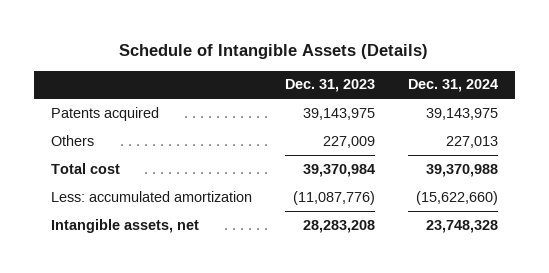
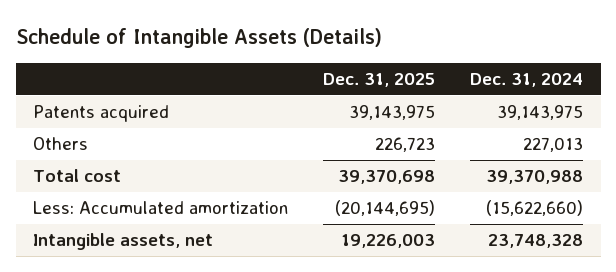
- | Dec. 31, 2023 | Dec. 31, 2024
+ | Dec. 31, 2025 | Dec. 31, 2024
- Less: accumulated amortization | (11,087,776) | (15,622,660)
+ Less: Accumulated amortization | (20,144,695) | (15,622,660)

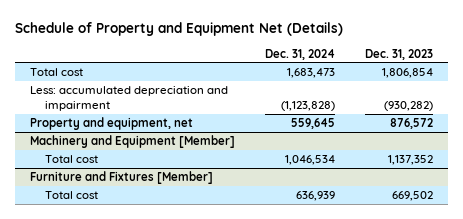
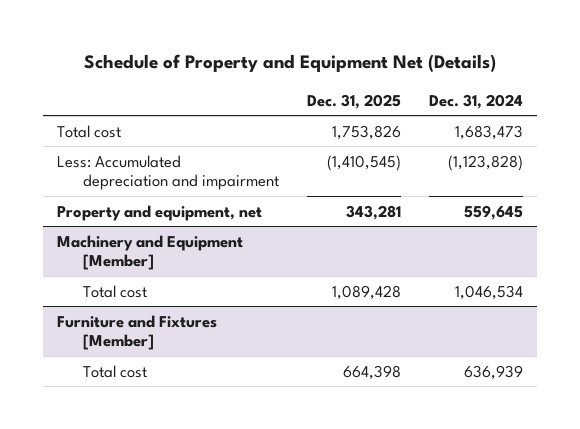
- | Dec. 31, 2024 | Dec. 31, 2023
+ | Dec. 31, 2025 | Dec. 31, 2024
- Less: accumulated depreciation and impairment | (1,123,828) | (930,282)
+ Less: Accumulated depreciation and impairment | (1,410,545) | (1,123,828)

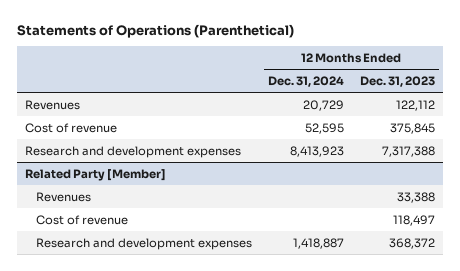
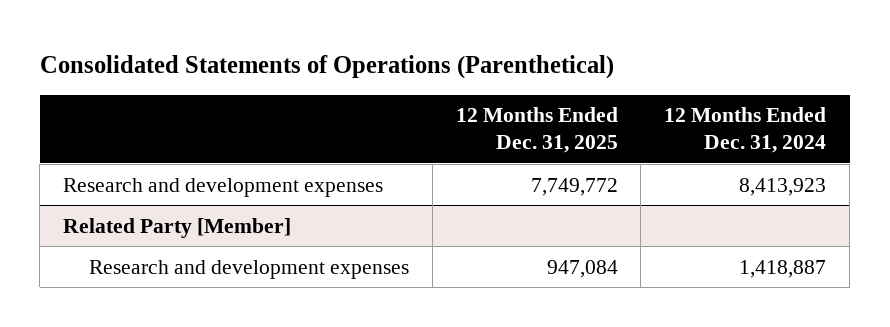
- Statements of Operations (Parenthetical)
+ Consolidated Statements of Operations (Parenthetical)
- | 12 Months Ended Dec. 31, 2024 | 12 Months Ended Dec. 31, 2023
+ | 12 Months Ended Dec. 31, 2025 | 12 Months Ended Dec. 31, 2024
- Revenues | 20,729 | 122,112
- Cost of revenue | 52,595 | 375,845
@ Related Party [Member]
- Revenues | | 33,388
- Cost of revenue | | 118,497

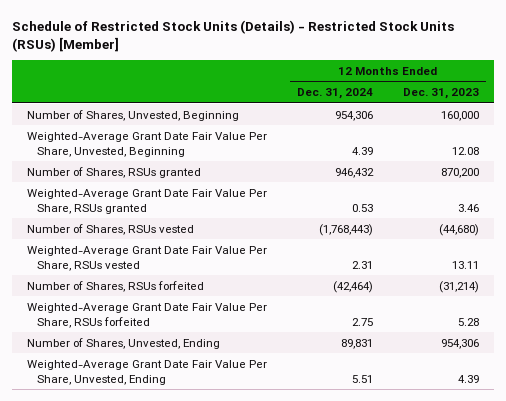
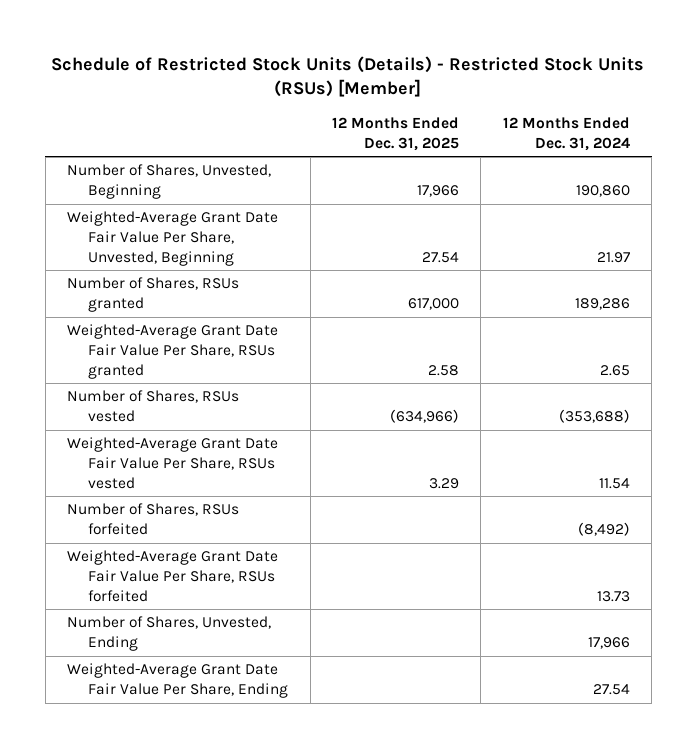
- | 12 Months Ended Dec. 31, 2024 | 12 Months Ended Dec. 31, 2023
+ | 12 Months Ended Dec. 31, 2025 | 12 Months Ended Dec. 31, 2024
- Number of Shares, Unvested, Beginning | 954,306 | 160,000
- Weighted-Average Grant Date Fair Value Per Share, Unvested, Beginning | 4.39 | 12.08
- Number of Shares, RSUs granted | 946,432 | 870,200
- Weighted-Average Grant Date Fair Value Per Share, RSUs granted | 0.53 | 3.46
- Number of Shares, RSUs vested | (1,768,443) | (44,680)
- Weighted-Average Grant Date Fair Value Per Share, RSUs vested | 2.31 | 13.11
- Number of Shares, RSUs forfeited | (42,464) | (31,214)
- Weighted-Average Grant Date Fair Value Per Share, RSUs forfeited | 2.75 | 5.28
- Number of Shares, Unvested, Ending | 89,831 | 954,306
- Weighted-Average Grant Date Fair Value Per Share, Unvested, Ending | 5.51 | 4.39
+ Number of Shares, Unvested, Beginning | 17,966 | 190,860
+ Weighted-Average Grant Date Fair Value Per Share, Unvested, Beginning | 27.54 | 21.97
+ Number of Shares, RSUs granted | 617,000 | 189,286
+ Weighted-Average Grant Date Fair Value Per Share, RSUs granted | 2.58 | 2.65
+ Number of Shares, RSUs vested | (634,966) | (353,688)
+ Weighted-Average Grant Date Fair Value Per Share, RSUs vested | 3.29 | 11.54
+ Number of Shares, RSUs forfeited | | (8,492)
+ Weighted-Average Grant Date Fair Value Per Share, RSUs forfeited | | 13.73
+ Number of Shares, Unvested, Ending | | 17,966
+ Weighted-Average Grant Date Fair Value Per Share, Ending | | 27.54

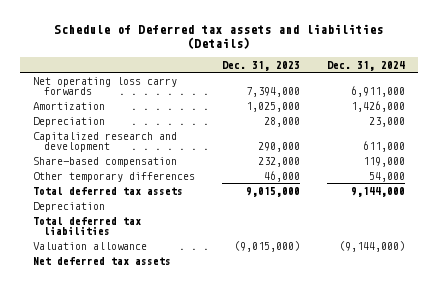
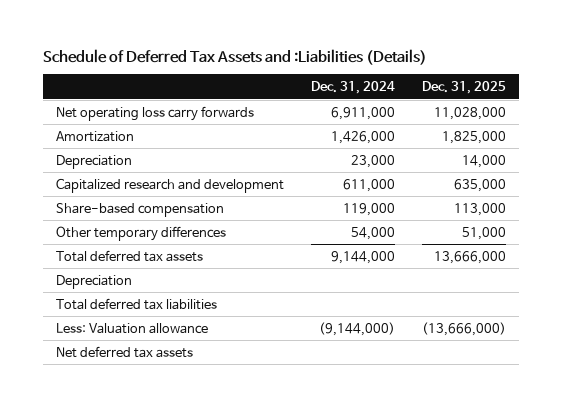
- Schedule of Deferred tax assets and liabilities (Details)
+ Schedule of Deferred Tax Assets and :Liabilities (Details)
- | Dec. 31, 2023 | Dec. 31, 2024
+ | Dec. 31, 2024 | Dec. 31, 2025
- Valuation allowance | (9,015,000) | (9,144,000)
+ Less: Valuation allowance | (9,144,000) | (13,666,000)

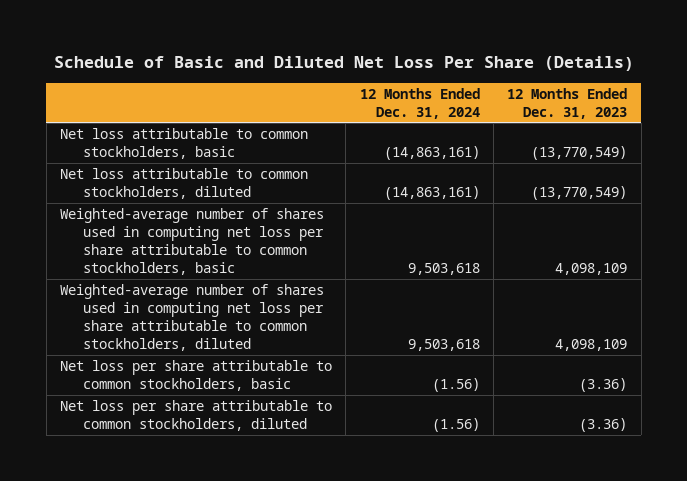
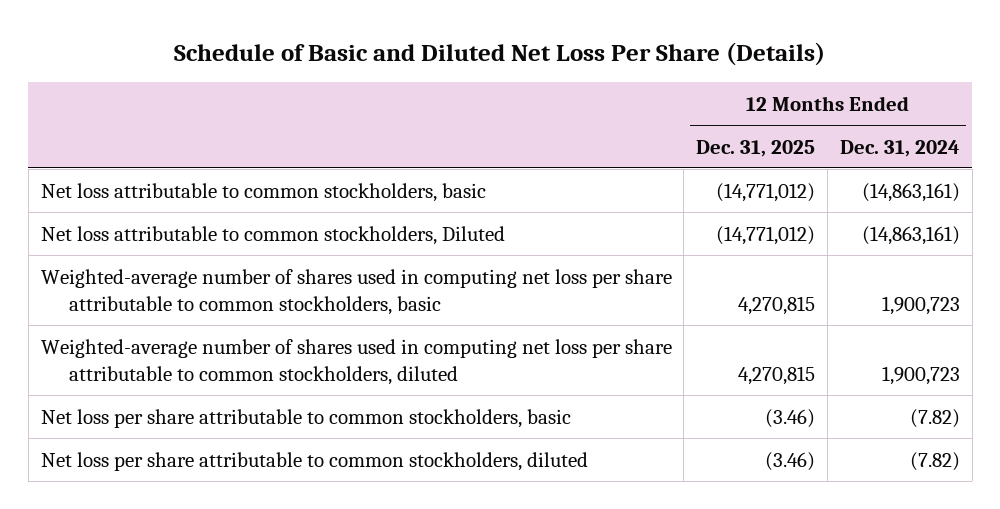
- | 12 Months Ended Dec. 31, 2024 | 12 Months Ended Dec. 31, 2023
+ | 12 Months Ended Dec. 31, 2025 | 12 Months Ended Dec. 31, 2024
- Net loss attributable to common stockholders, diluted | (14,863,161) | (13,770,549)
- Weighted-average number of shares used in computing net loss per share attributable to common stockholders, basic | 9,503,618 | 4,098,109
- Weighted-average number of shares used in computing net loss per share attributable to common stockholders, diluted | 9,503,618 | 4,098,109
- Net loss per share attributable to common stockholders, basic | (1.56) | (3.36)
- Net loss per share attributable to common stockholders, diluted | (1.56) | (3.36)
+ Net loss attributable to common stockholders, Diluted | (14,771,012) | (14,863,161)
+ Weighted-average number of shares used in computing net loss per share attributable to common stockholders, basic | 4,270,815 | 1,900,723
+ Weighted-average number of shares used in computing net loss per share attributable to common stockholders, diluted | 4,270,815 | 1,900,723
+ Net loss per share attributable to common stockholders, basic | (3.46) | (7.82)
+ Net loss per share attributable to common stockholders, diluted | (3.46) | (7.82)

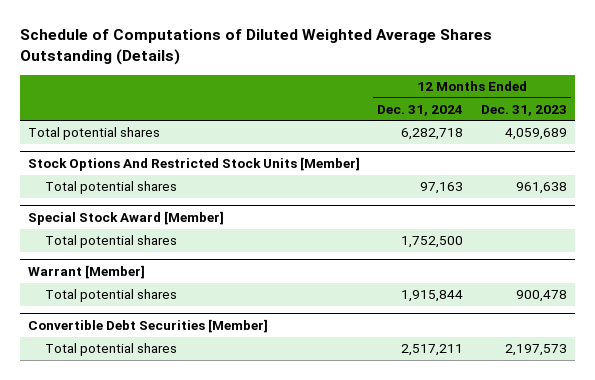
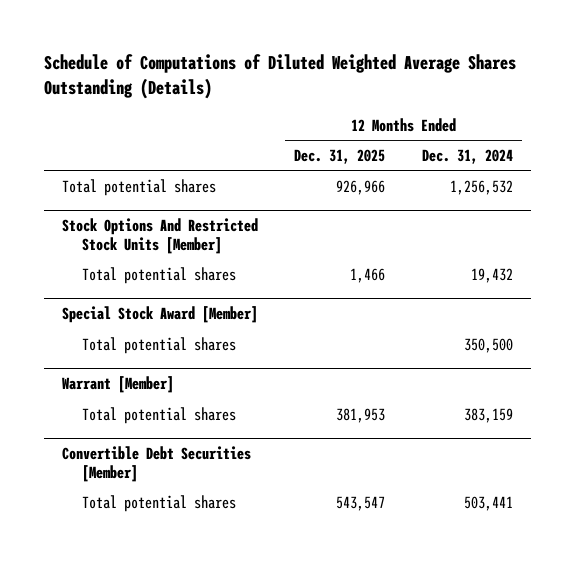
- | 12 Months Ended Dec. 31, 2024 | 12 Months Ended Dec. 31, 2023
+ | 12 Months Ended Dec. 31, 2025 | 12 Months Ended Dec. 31, 2024
- Total potential shares | 6,282,718 | 4,059,689
+ Total potential shares | 926,966 | 1,256,532
@ Stock Options And Restricted Stock Units [Member]
- Total potential shares | 97,163 | 961,638
+ Total potential shares | 1,466 | 19,432
@ Special Stock Award [Member]
- Total potential shares | 1,752,500 |
+ Total potential shares | | 350,500
@ Warrant [Member]
- Total potential shares | 1,915,844 | 900,478
+ Total potential shares | 381,953 | 383,159
@ Convertible Debt Securities [Member]
- Total potential shares | 2,517,211 | 2,197,573
+ Total potential shares | 543,547 | 503,441

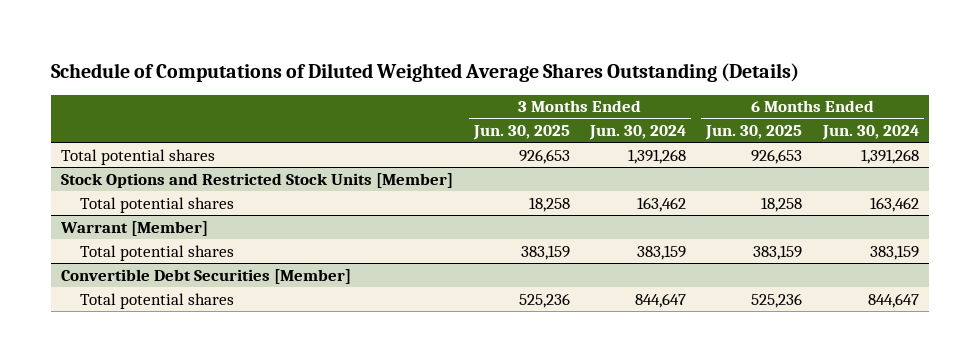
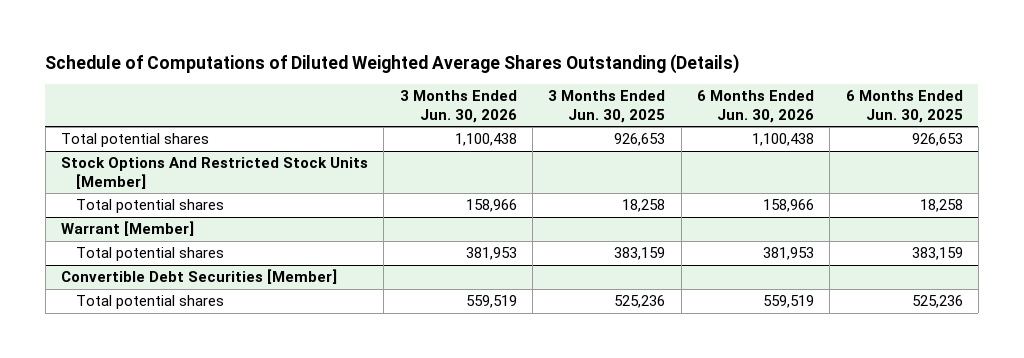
- | 3 Months Ended Jun. 30, 2025 | 3 Months Ended Jun. 30, 2024 | 6 Months Ended Jun. 30, 2025 | 6 Months Ended Jun. 30, 2024
+ | 3 Months Ended Jun. 30, 2026 | 3 Months Ended Jun. 30, 2025 | 6 Months Ended Jun. 30, 2026 | 6 Months Ended Jun. 30, 2025
- Stock Options and Restricted Stock Units [Member]
+ Stock Options And Restricted Stock Units [Member]

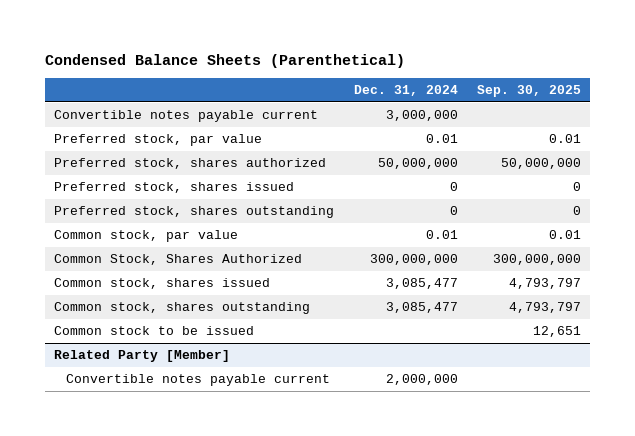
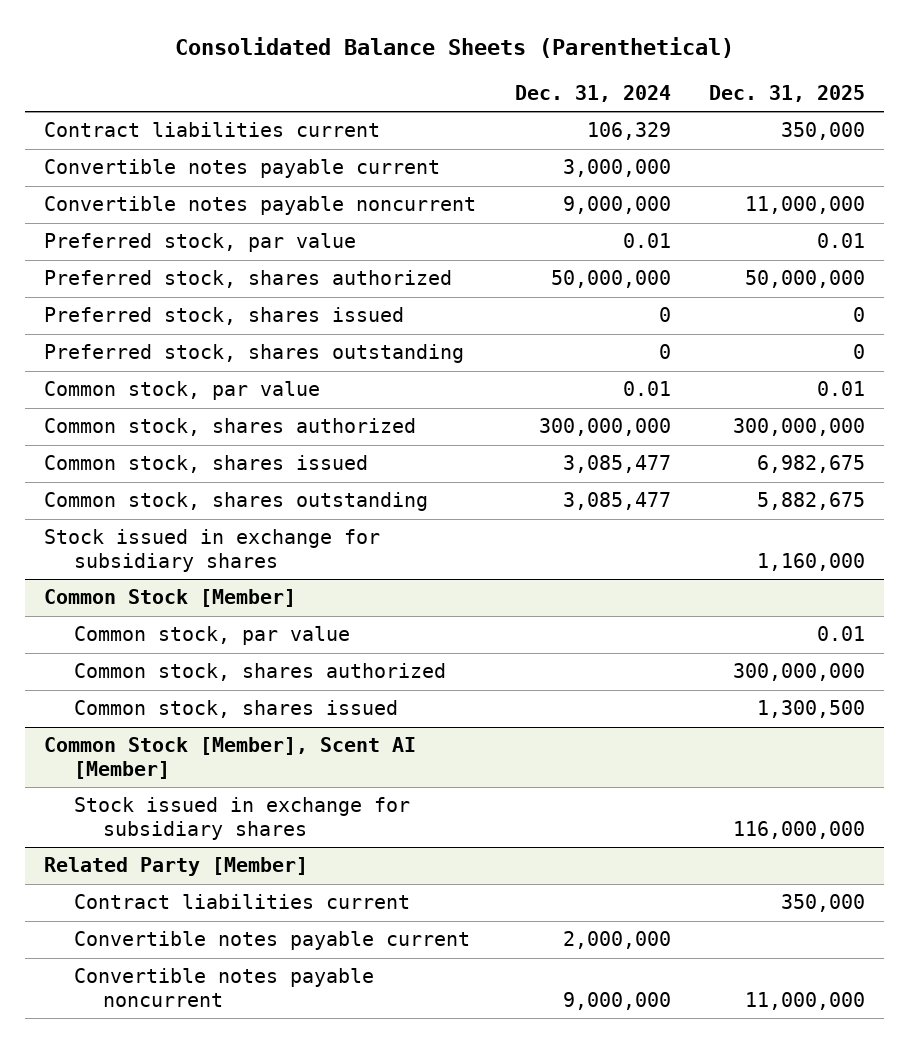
- Condensed Balance Sheets (Parenthetical)
+ Consolidated Balance Sheets (Parenthetical)
- | Dec. 31, 2024 | Sep. 30, 2025
+ | Dec. 31, 2024 | Dec. 31, 2025
+ Contract liabilities current | 106,329 | 350,000
+ Convertible notes payable noncurrent | 9,000,000 | 11,000,000
- Common Stock, Shares Authorized | 300,000,000 | 300,000,000
+ Common stock, shares authorized | 300,000,000 | 300,000,000
- Common stock to be issued | | 12,651
+ Stock issued in exchange for subsidiary shares | | 1,160,000
+ Common Stock [Member]
+ Common stock, par value | | 0.01
+ Common stock, shares authorized | | 300,000,000
+ Common stock, shares issued | | 1,300,500
+ Common Stock [Member], Scent AI [Member]
+ Stock issued in exchange for subsidiary shares | | 116,000,000
@ Related Party [Member]
+ Contract liabilities current | | 350,000
+ Convertible notes payable noncurrent | 9,000,000 | 11,000,000

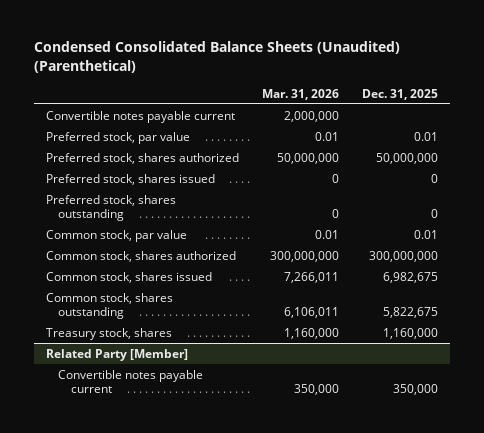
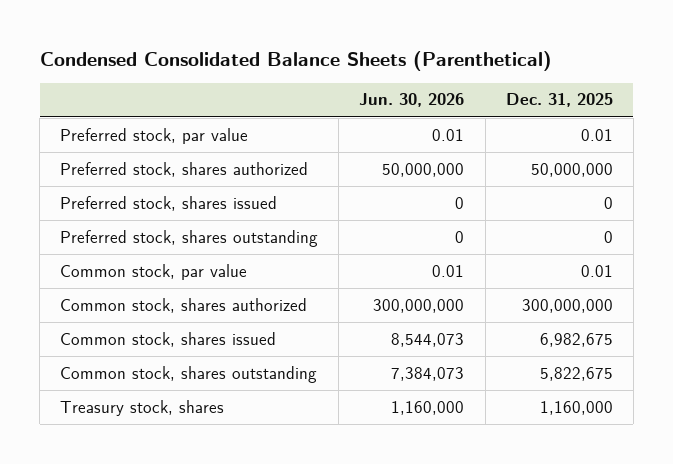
- Condensed Consolidated Balance Sheets (Unaudited) (Parenthetical)
+ Condensed Consolidated Balance Sheets (Parenthetical)
- | Mar. 31, 2026 | Dec. 31, 2025
+ | Jun. 30, 2026 | Dec. 31, 2025
- Convertible notes payable current | 2,000,000 |
- Related Party [Member]
- Convertible notes payable current | 350,000 | 350,000

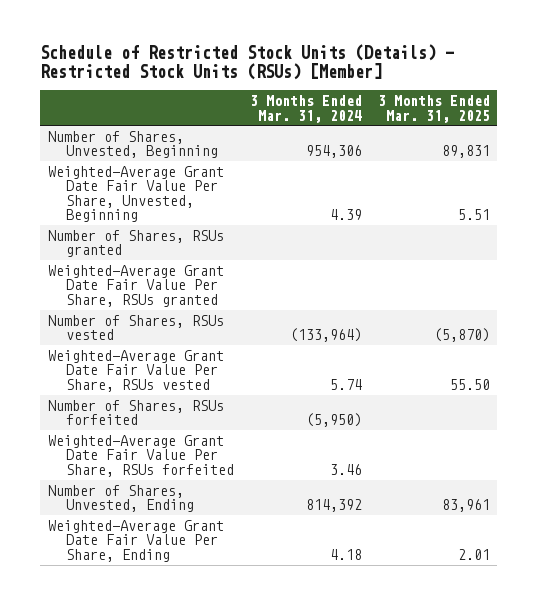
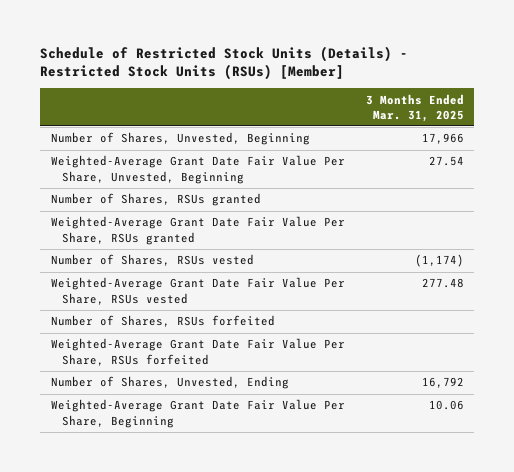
- | 3 Months Ended Mar. 31, 2024 | 3 Months Ended Mar. 31, 2025
+ | 3 Months Ended Mar. 31, 2025
- Number of Shares, Unvested, Beginning | 954,306 | 89,831
- Weighted-Average Grant Date Fair Value Per Share, Unvested, Beginning | 4.39 | 5.51
+ Number of Shares, Unvested, Beginning | 17,966
+ Weighted-Average Grant Date Fair Value Per Share, Unvested, Beginning | 27.54
- Number of Shares, RSUs vested | (133,964) | (5,870)
- Weighted-Average Grant Date Fair Value Per Share, RSUs vested | 5.74 | 55.50
+ Number of Shares, RSUs vested | (1,174)
+ Weighted-Average Grant Date Fair Value Per Share, RSUs vested | 277.48
- Number of Shares, Unvested, Ending | 814,392 | 83,961
- Weighted-Average Grant Date Fair Value Per Share, Ending | 4.18 | 2.01
+ Number of Shares, Unvested, Ending | 16,792
+ Weighted-Average Grant Date Fair Value Per Share, Beginning | 10.06

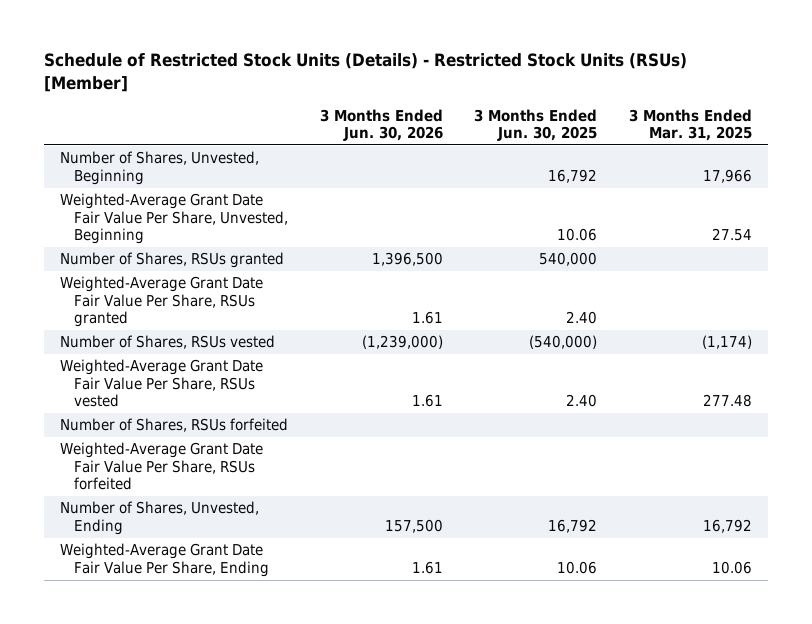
- | 3 Months Ended Mar. 31, 2025
+ | 3 Months Ended Jun. 30, 2026 | 3 Months Ended Jun. 30, 2025 | 3 Months Ended Mar. 31, 2025
- Weighted-Average Grant Date Fair Value Per Share, Beginning | 10.06
+ Weighted-Average Grant Date Fair Value Per Share, Ending | 1.61 | 10.06 | 10.06

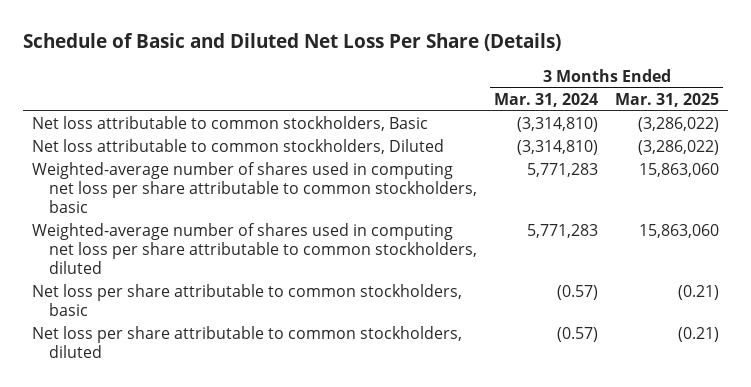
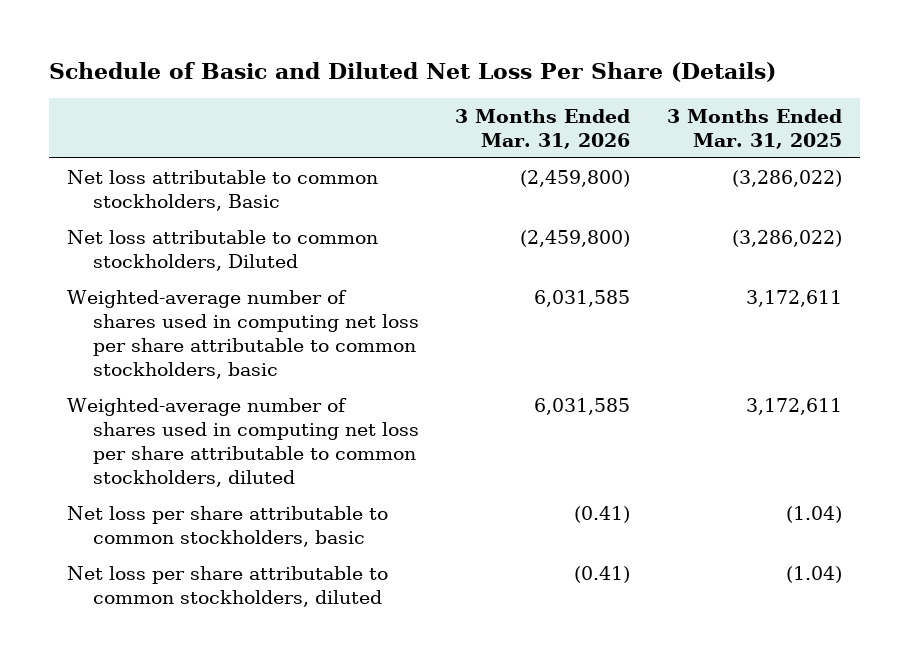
- | 3 Months Ended Mar. 31, 2024 | 3 Months Ended Mar. 31, 2025
+ | 3 Months Ended Mar. 31, 2026 | 3 Months Ended Mar. 31, 2025
- Weighted-average number of shares used in computing net loss per share attributable to common stockholders, basic | 5,771,283 | 15,863,060
- Weighted-average number of shares used in computing net loss per share attributable to common stockholders, diluted | 5,771,283 | 15,863,060
- Net loss per share attributable to common stockholders, basic | (0.57) | (0.21)
- Net loss per share attributable to common stockholders, diluted | (0.57) | (0.21)
+ Weighted-average number of shares used in computing net loss per share attributable to common stockholders, basic | 6,031,585 | 3,172,611
+ Weighted-average number of shares used in computing net loss per share attributable to common stockholders, diluted | 6,031,585 | 3,172,611
+ Net loss per share attributable to common stockholders, basic | (0.41) | (1.04)
+ Net loss per share attributable to common stockholders, diluted | (0.41) | (1.04)

